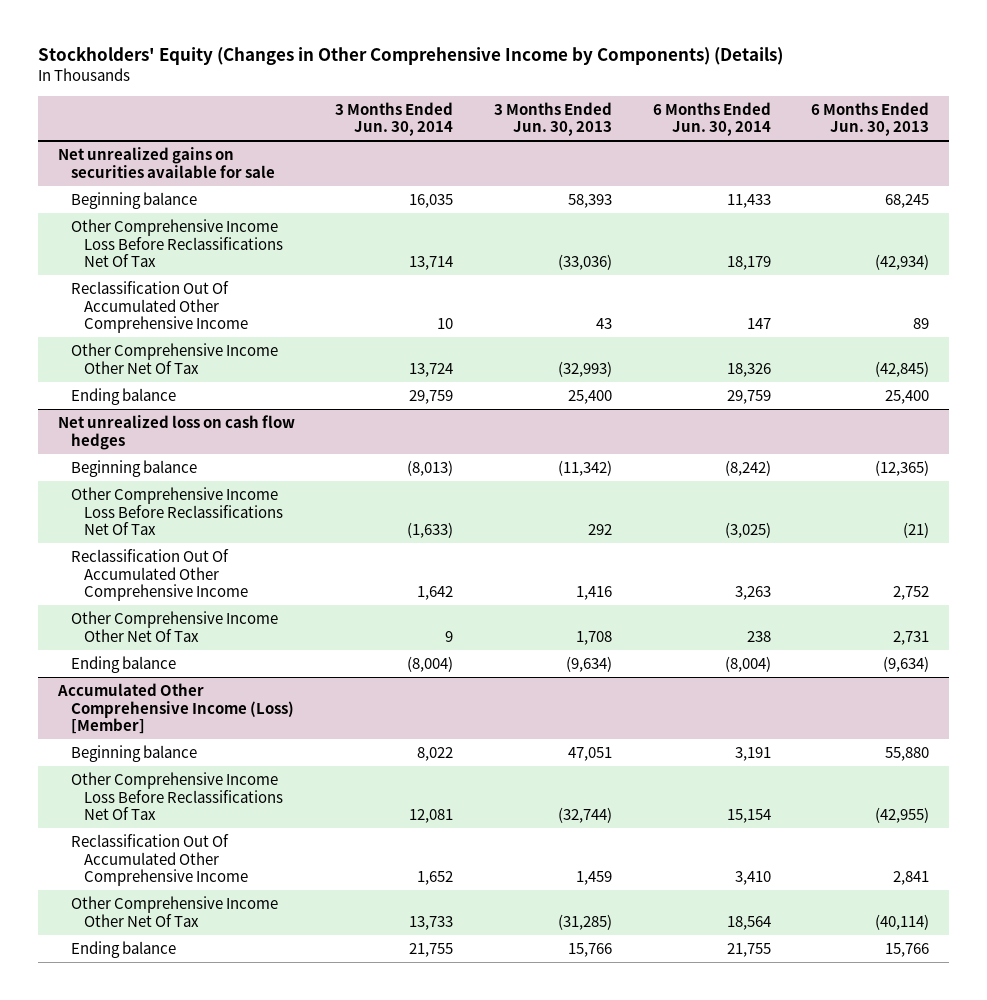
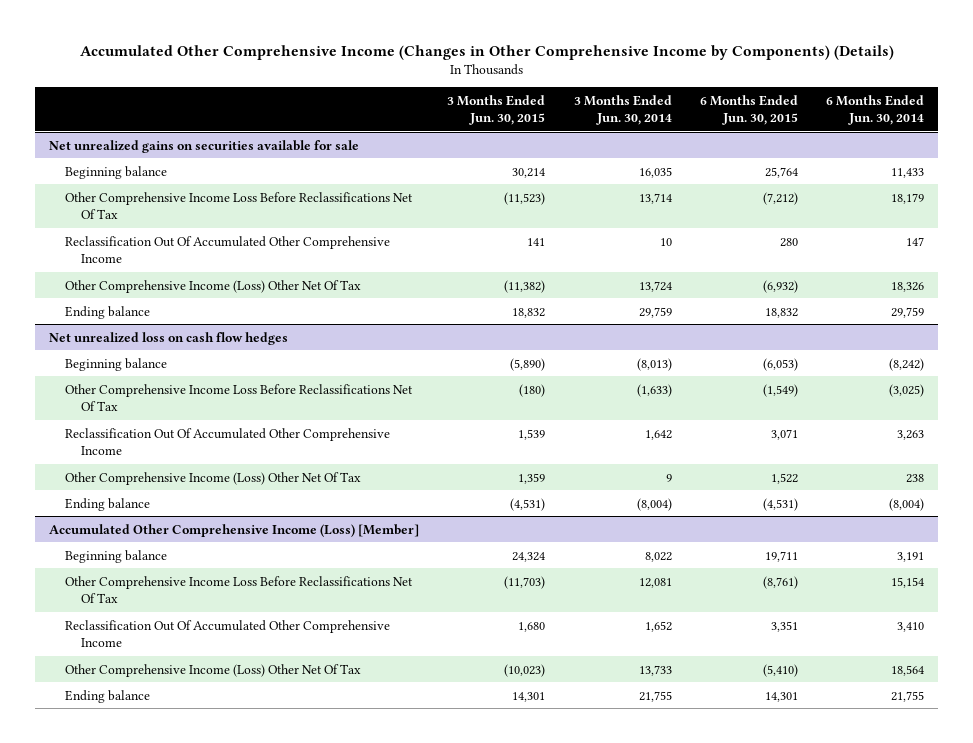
- Stockholders' Equity (Changes in Other Comprehensive Income by Components) (Details)
+ Accumulated Other Comprehensive Income (Changes in Other Comprehensive Income by Components) (Details)
- | 3 Months Ended Jun. 30, 2014 | 3 Months Ended Jun. 30, 2013 | 6 Months Ended Jun. 30, 2014 | 6 Months Ended Jun. 30, 2013
+ | 3 Months Ended Jun. 30, 2015 | 3 Months Ended Jun. 30, 2014 | 6 Months Ended Jun. 30, 2015 | 6 Months Ended Jun. 30, 2014
@ Net unrealized gains on securities available for sale
- Other Comprehensive Income Other Net Of Tax | 13,724 | (32,993) | 18,326 | (42,845)
+ Other Comprehensive Income (Loss) Other Net Of Tax | (11,382) | 13,724 | (6,932) | 18,326
@ Net unrealized loss on cash flow hedges
- Other Comprehensive Income Other Net Of Tax | 9 | 1,708 | 238 | 2,731
+ Other Comprehensive Income (Loss) Other Net Of Tax | 1,359 | 9 | 1,522 | 238
@ Accumulated Other Comprehensive Income (Loss) [Member]
- Other Comprehensive Income Other Net Of Tax | 13,733 | (31,285) | 18,564 | (40,114)
+ Other Comprehensive Income (Loss) Other Net Of Tax | (10,023) | 13,733 | (5,410) | 18,564

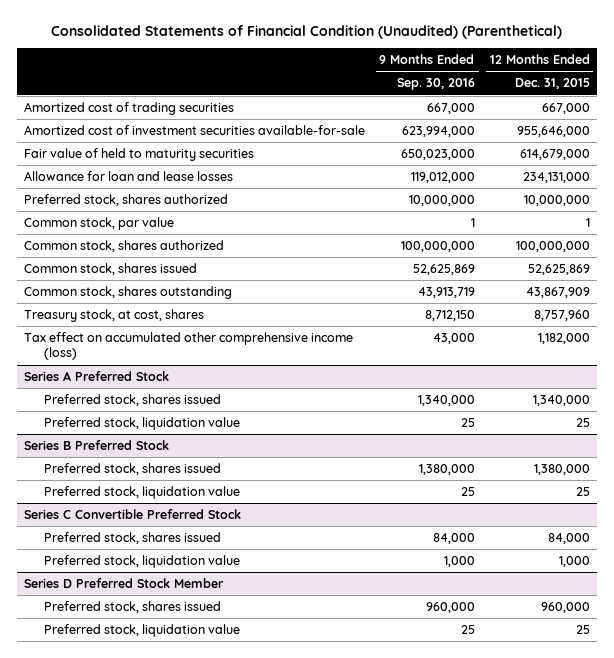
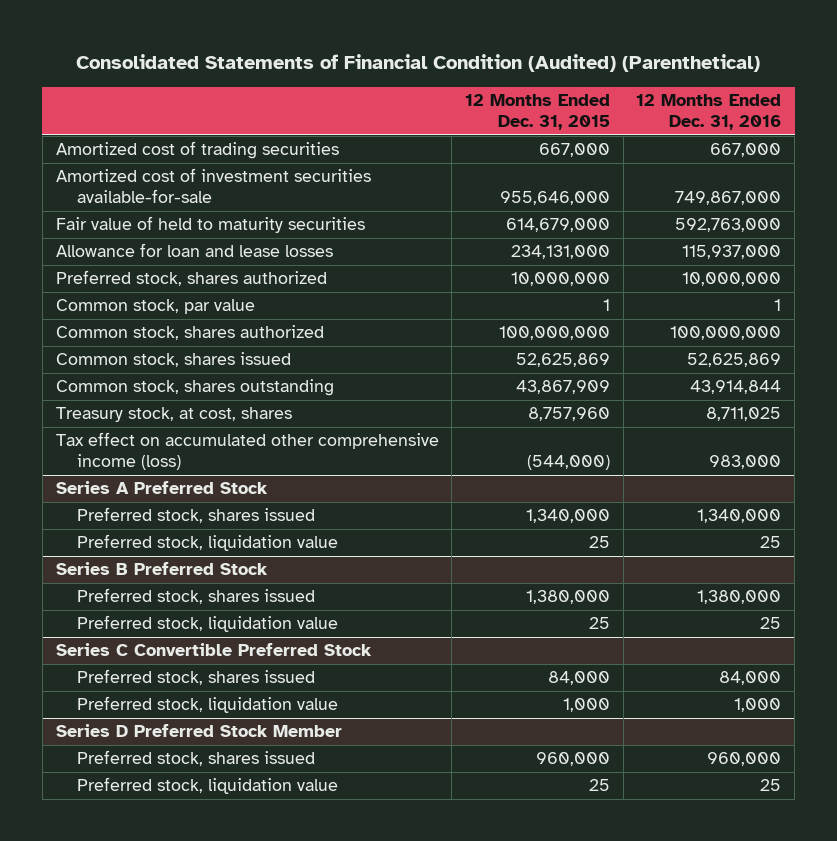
- Consolidated Statements of Financial Condition (Unaudited) (Parenthetical)
+ Consolidated Statements of Financial Condition (Audited) (Parenthetical)
- | 9 Months Ended Sep. 30, 2016 | 12 Months Ended Dec. 31, 2015
+ | 12 Months Ended Dec. 31, 2015 | 12 Months Ended Dec. 31, 2016
- Tax effect on accumulated other comprehensive income (loss) | 43,000 | 1,182,000
+ Tax effect on accumulated other comprehensive income (loss) | (544,000) | 983,000

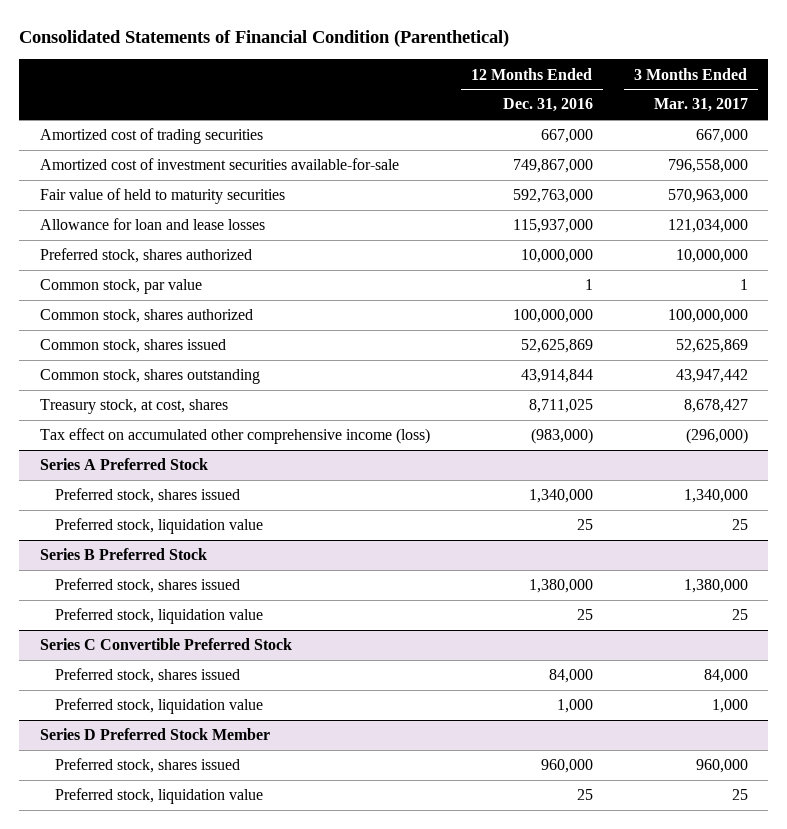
- Consolidated Statements of Financial Condition (Audited) (Parenthetical)
+ Consolidated Statements of Financial Condition (Parenthetical)
- | 12 Months Ended Dec. 31, 2015 | 12 Months Ended Dec. 31, 2016
+ | 12 Months Ended Dec. 31, 2016 | 3 Months Ended Mar. 31, 2017
- Tax effect on accumulated other comprehensive income (loss) | (544,000) | 983,000
+ Tax effect on accumulated other comprehensive income (loss) | (983,000) | (296,000)

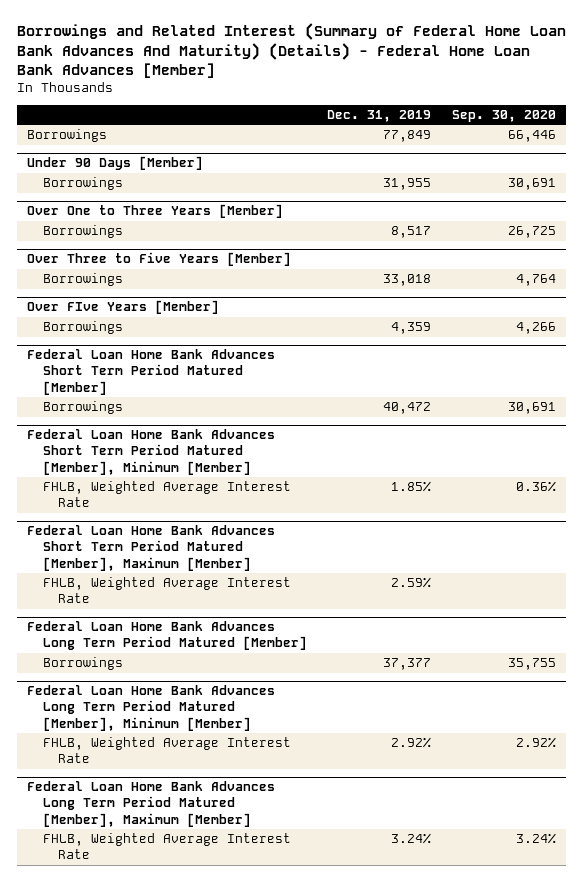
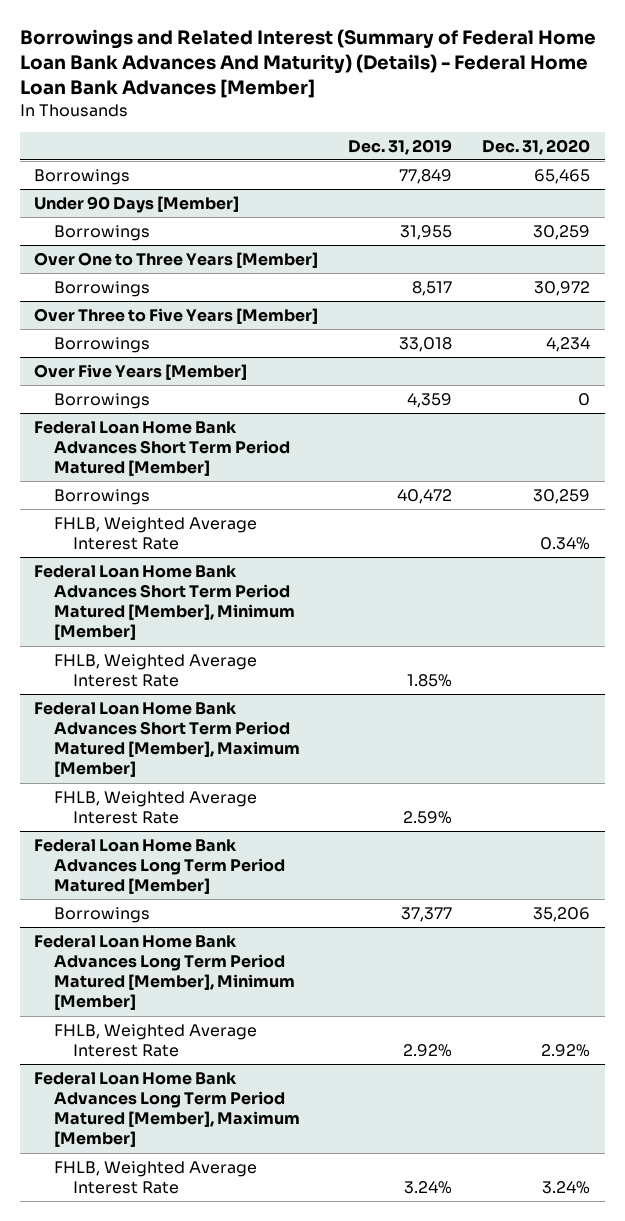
- | Dec. 31, 2019 | Sep. 30, 2020
+ | Dec. 31, 2019 | Dec. 31, 2020
- Over FIve Years [Member]
+ Over Five Years [Member]
@ Federal Loan Home Bank Advances Short Term Period Matured [Member]
+ FHLB, Weighted Average Interest Rate | | 0.34%

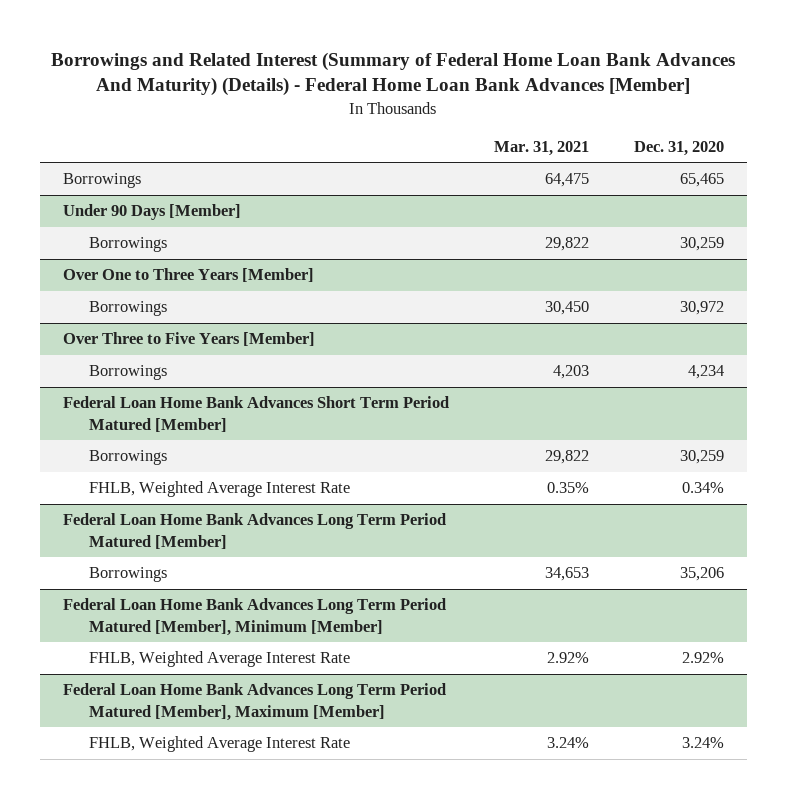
- | Dec. 31, 2019 | Dec. 31, 2020
+ | Mar. 31, 2021 | Dec. 31, 2020
- Over Five Years [Member]
- Borrowings | 4,359 | 0
- Federal Loan Home Bank Advances Short Term Period Matured [Member], Minimum [Member]
- FHLB, Weighted Average Interest Rate | 1.85% |
- Federal Loan Home Bank Advances Short Term Period Matured [Member], Maximum [Member]
- FHLB, Weighted Average Interest Rate | 2.59% |

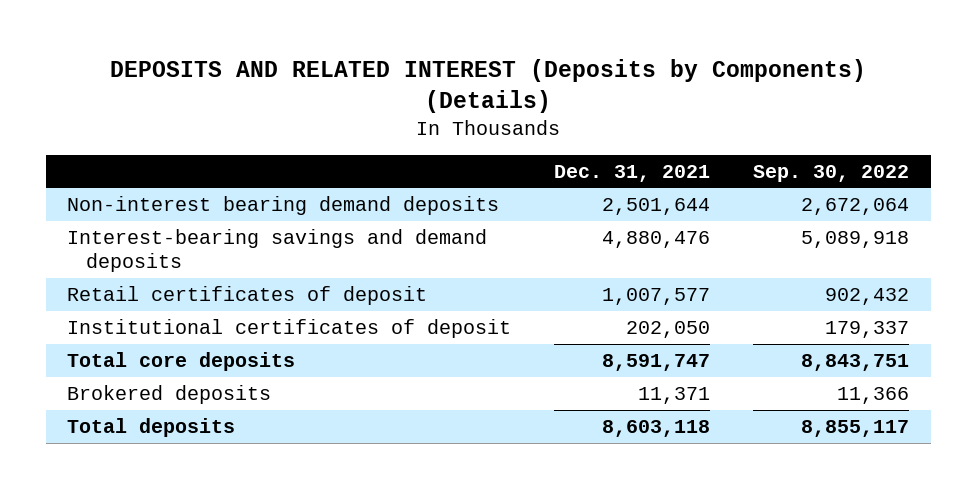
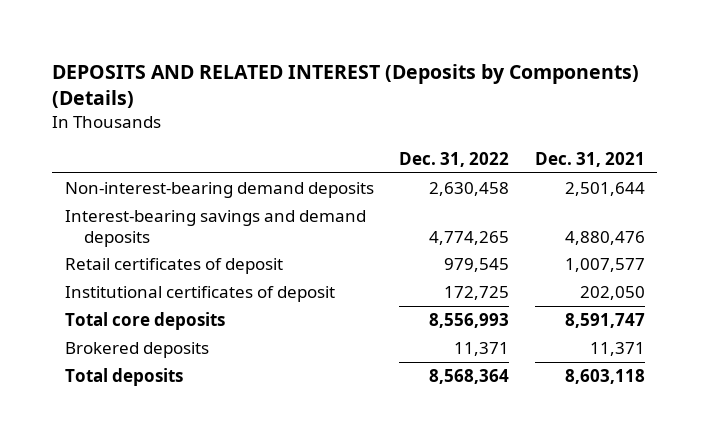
- | Dec. 31, 2021 | Sep. 30, 2022
+ | Dec. 31, 2022 | Dec. 31, 2021
- Non-interest bearing demand deposits | 2,501,644 | 2,672,064
+ Non-interest-bearing demand deposits | 2,630,458 | 2,501,644

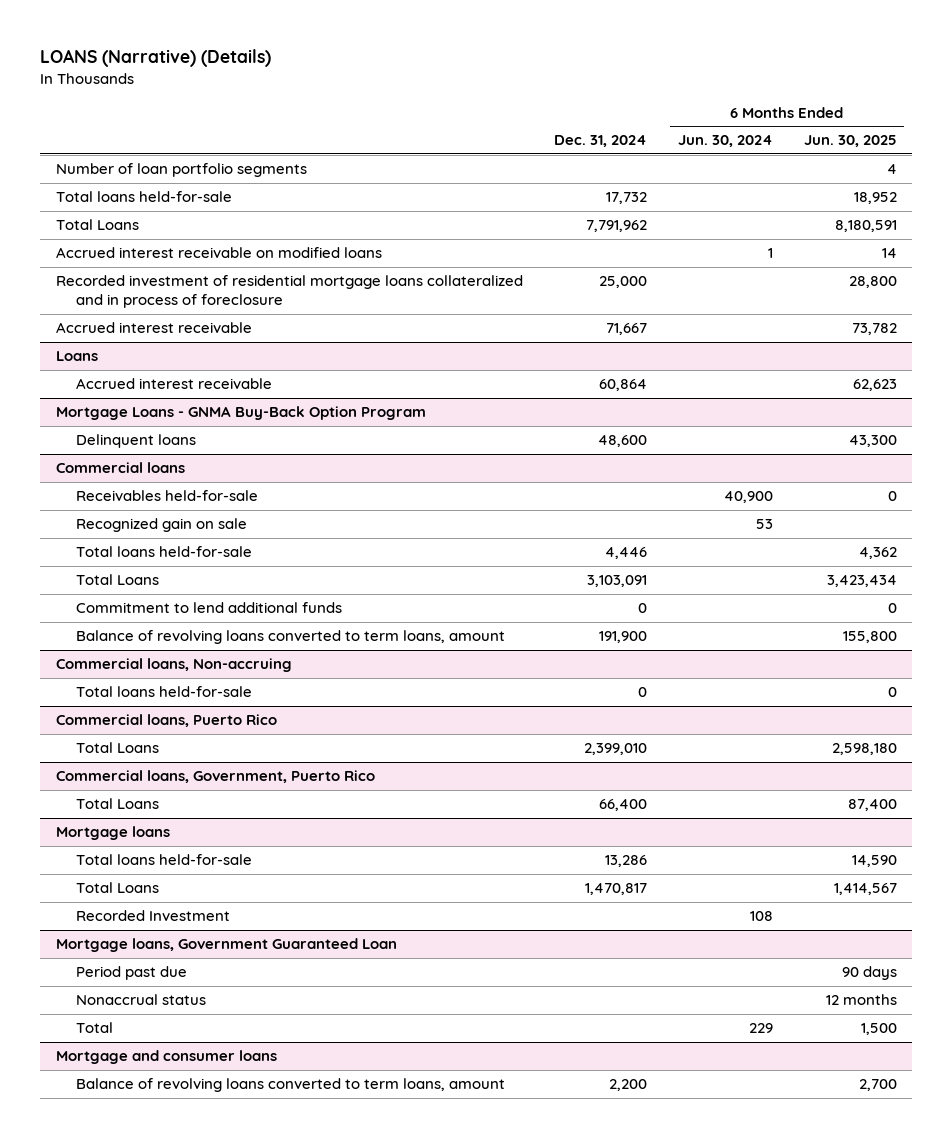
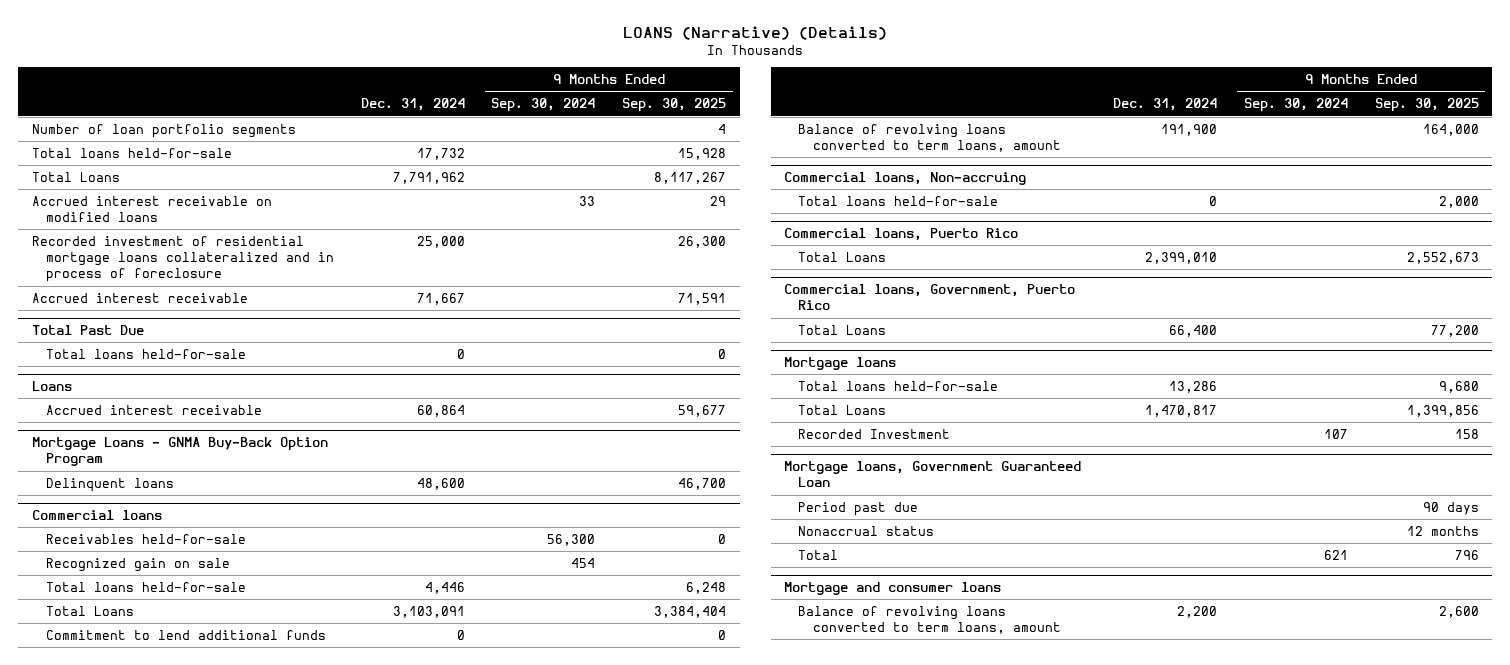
- | Dec. 31, 2024 | 6 Months Ended Jun. 30, 2024 | 6 Months Ended Jun. 30, 2025
+ | Dec. 31, 2024 | 9 Months Ended Sep. 30, 2024 | 9 Months Ended Sep. 30, 2025
+ Total Past Due
+ Total loans held-for-sale | 0 | | 0

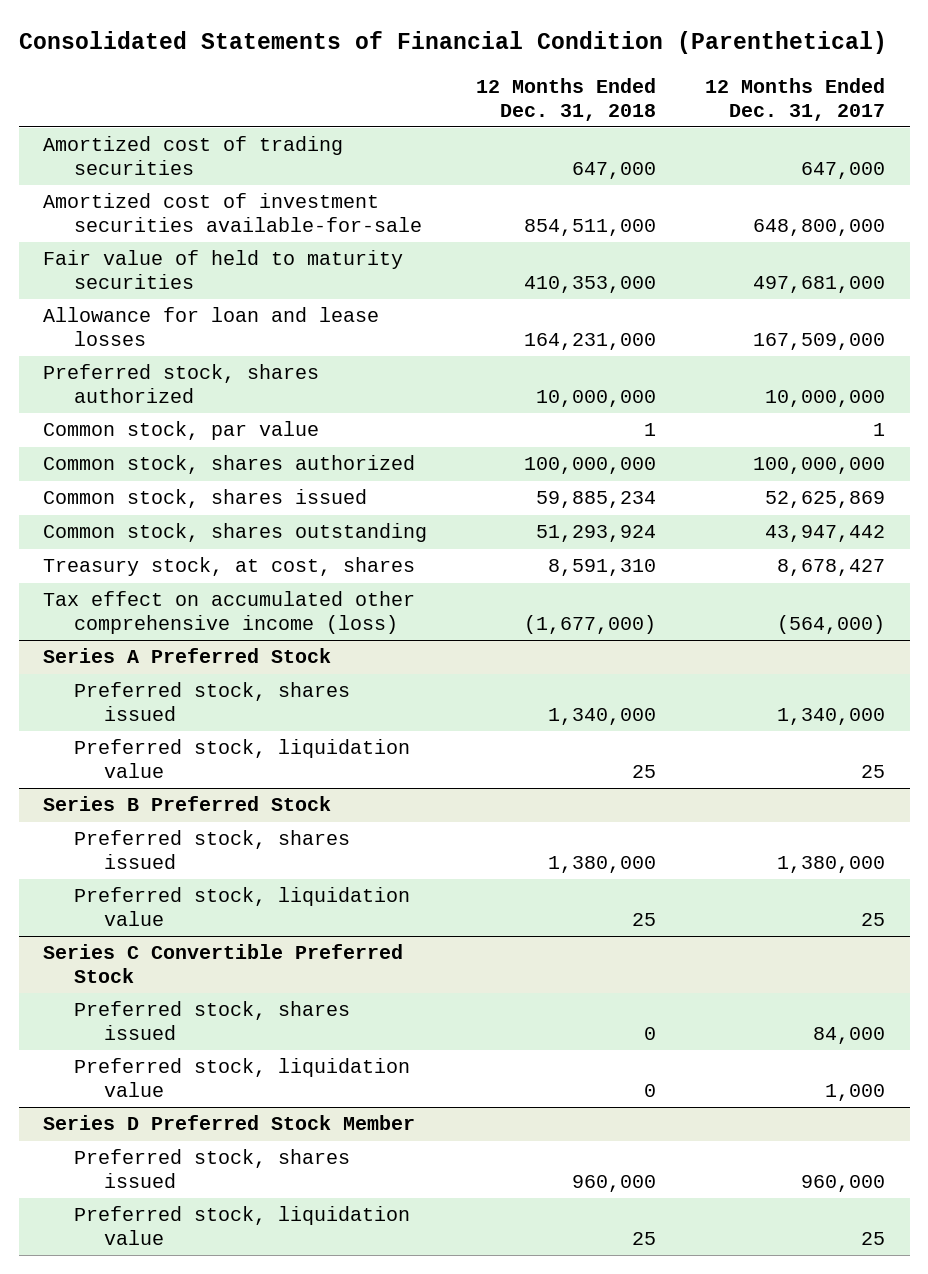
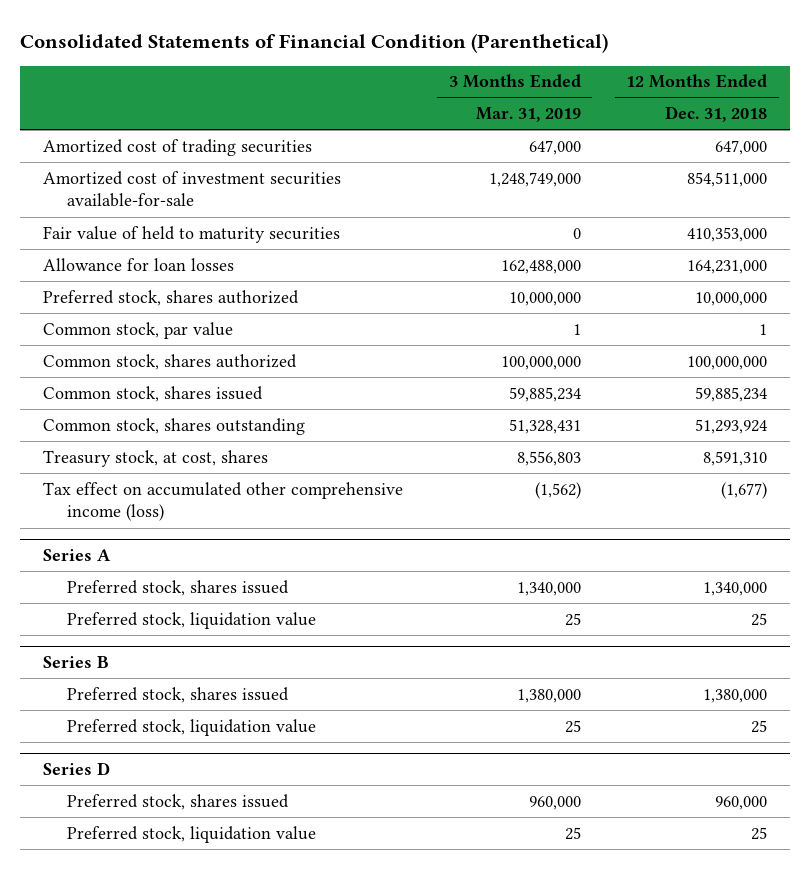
- | 12 Months Ended Dec. 31, 2018 | 12 Months Ended Dec. 31, 2017
+ | 3 Months Ended Mar. 31, 2019 | 12 Months Ended Dec. 31, 2018
- Allowance for loan and lease losses | 164,231,000 | 167,509,000
+ Allowance for loan losses | 162,488,000 | 164,231,000
- Tax effect on accumulated other comprehensive income (loss) | (1,677,000) | (564,000)
- Series A Preferred Stock
+ Tax effect on accumulated other comprehensive income (loss) | (1,562) | (1,677)
+ Series A
- Series B Preferred Stock
+ Series B
- Series C Convertible Preferred Stock
- Preferred stock, shares issued | 0 | 84,000
- Preferred stock, liquidation value | 0 | 1,000
- Series D Preferred Stock Member
+ Series D

